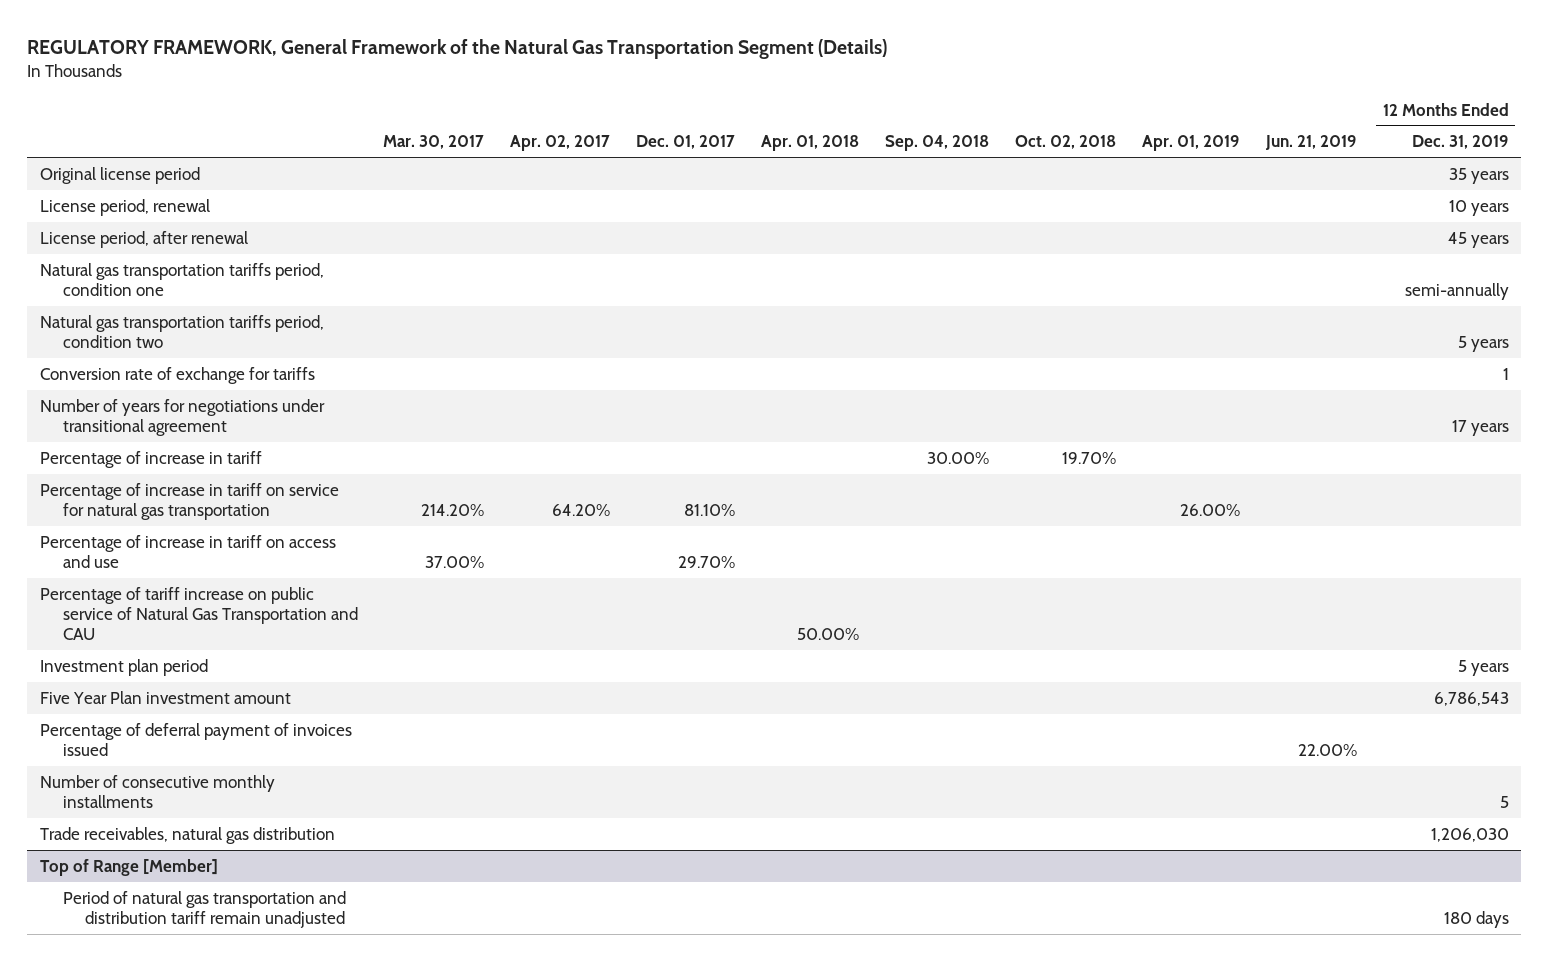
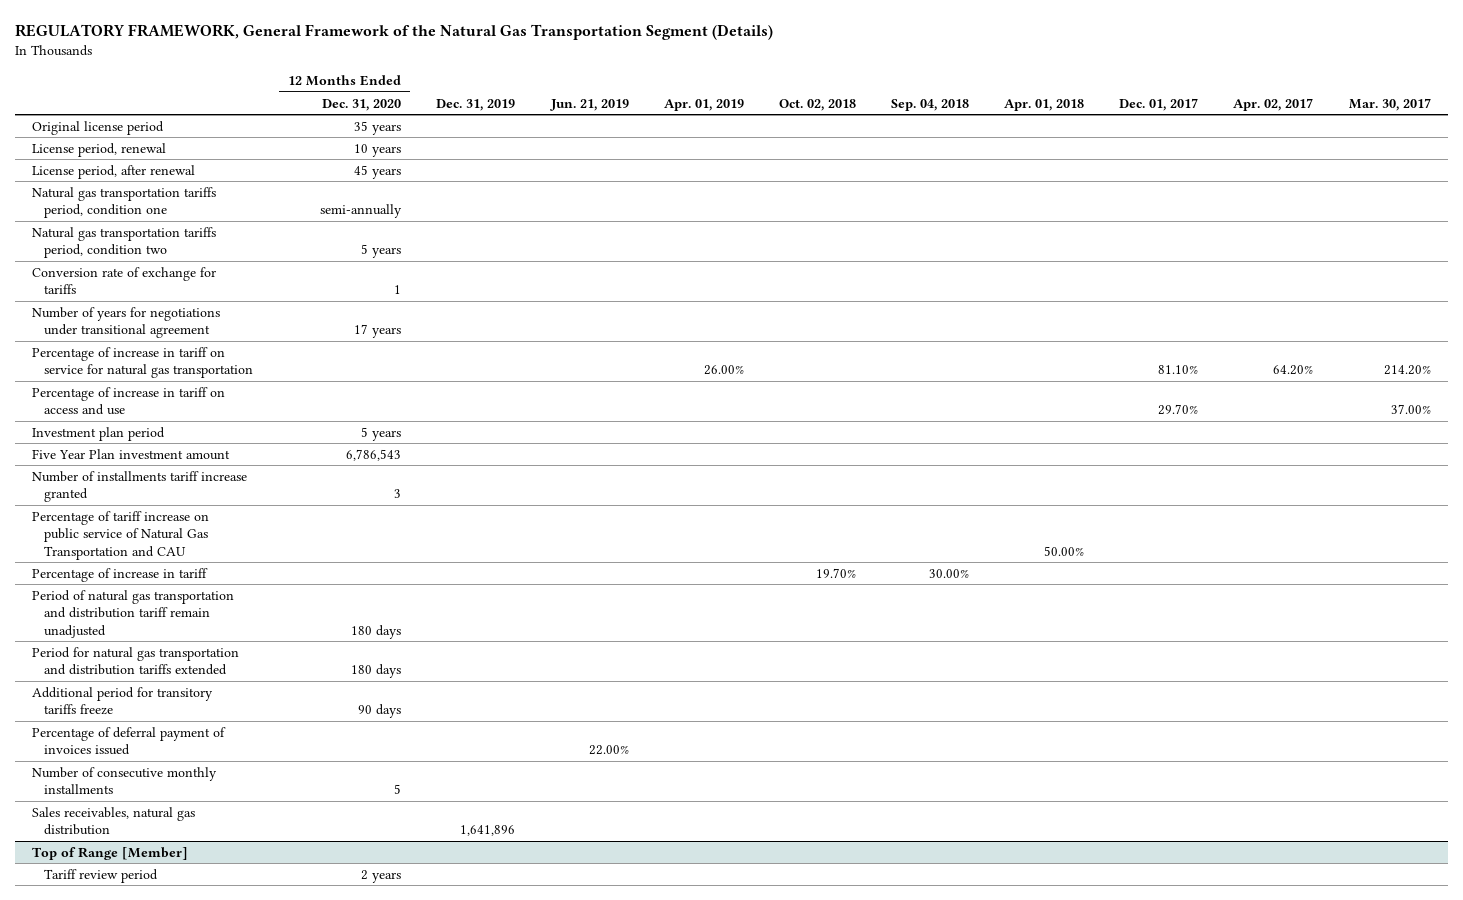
- | Mar. 30, 2017 | Apr. 02, 2017 | Dec. 01, 2017 | Apr. 01, 2018 | Sep. 04, 2018 | Oct. 02, 2018 | Apr. 01, 2019 | Jun. 21, 2019 | 12 Months Ended Dec. 31, 2019
+ | 12 Months Ended Dec. 31, 2020 | Dec. 31, 2019 | Jun. 21, 2019 | Apr. 01, 2019 | Oct. 02, 2018 | Sep. 04, 2018 | Apr. 01, 2018 | Dec. 01, 2017 | Apr. 02, 2017 | Mar. 30, 2017
+ Number of installments tariff increase granted | 3 | | | | | | | | |
moved down: Percentage of tariff increase on public service of Natural Gas Transportation and CAU | | | | | | | 50.00% | | |
moved down: Percentage of increase in tariff | | | | | 19.70% | 30.00% | | | |
+ Period of natural gas transportation and distribution tariff remain unadjusted | 180 days | | | | | | | | |
+ Period for natural gas transportation and distribution tariffs extended | 180 days | | | | | | | | |
+ Additional period for transitory tariffs freeze | 90 days | | | | | | | | |
- Trade receivables, natural gas distribution | | | | | | | | | 1,206,030
+ Sales receivables, natural gas distribution | | 1,641,896 | | | | | | | |
@ Top of Range [Member]
- Period of natural gas transportation and distribution tariff remain unadjusted | | | | | | | | | 180 days
+ Tariff review period | 2 years | | | | | | | | |

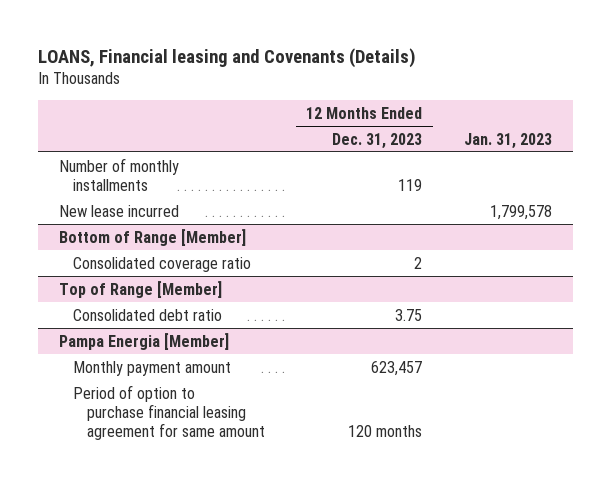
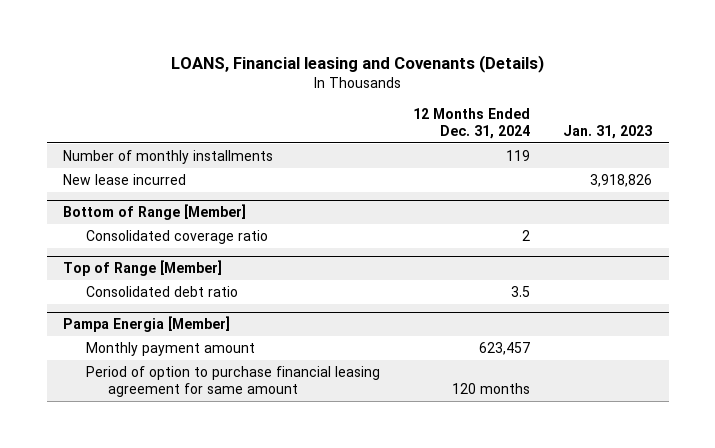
- | 12 Months Ended Dec. 31, 2023 | Jan. 31, 2023
+ | 12 Months Ended Dec. 31, 2024 | Jan. 31, 2023
- New lease incurred | | 1,799,578
+ New lease incurred | | 3,918,826

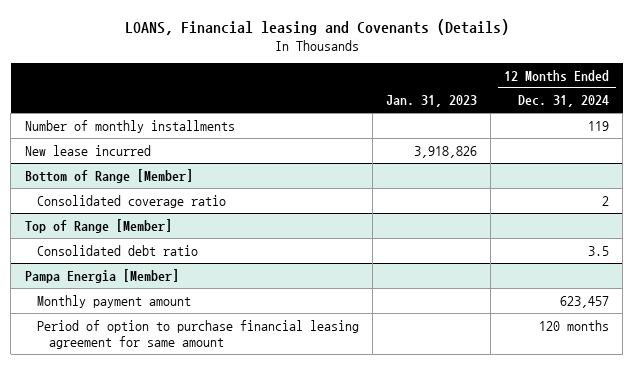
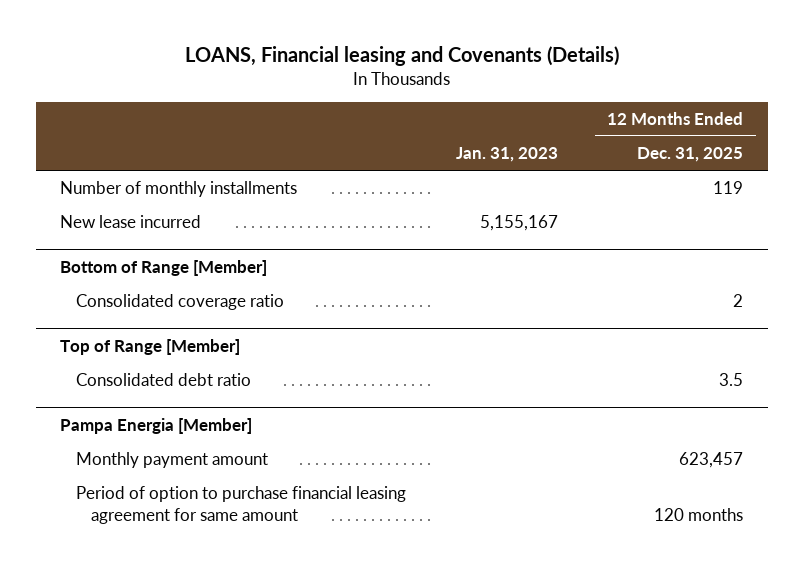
- | Jan. 31, 2023 | 12 Months Ended Dec. 31, 2024
+ | Jan. 31, 2023 | 12 Months Ended Dec. 31, 2025
- New lease incurred | 3,918,826 |
+ New lease incurred | 5,155,167 |

